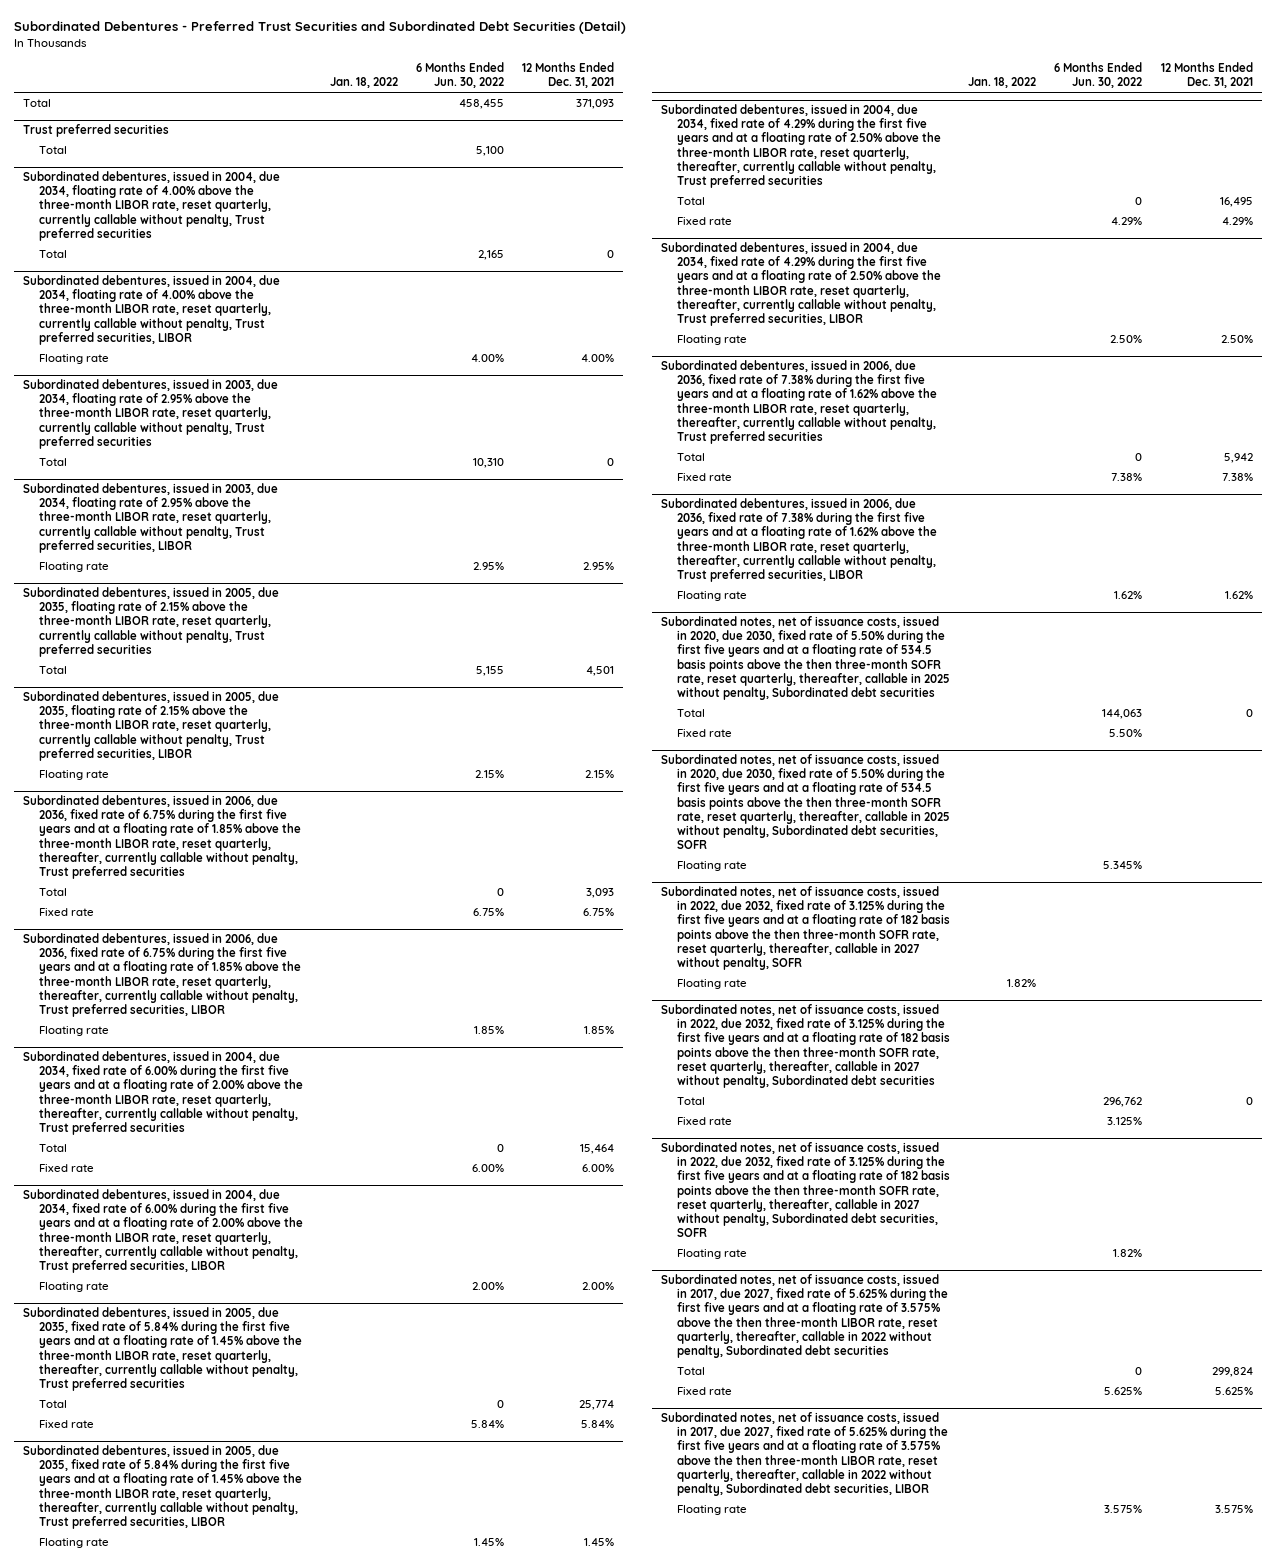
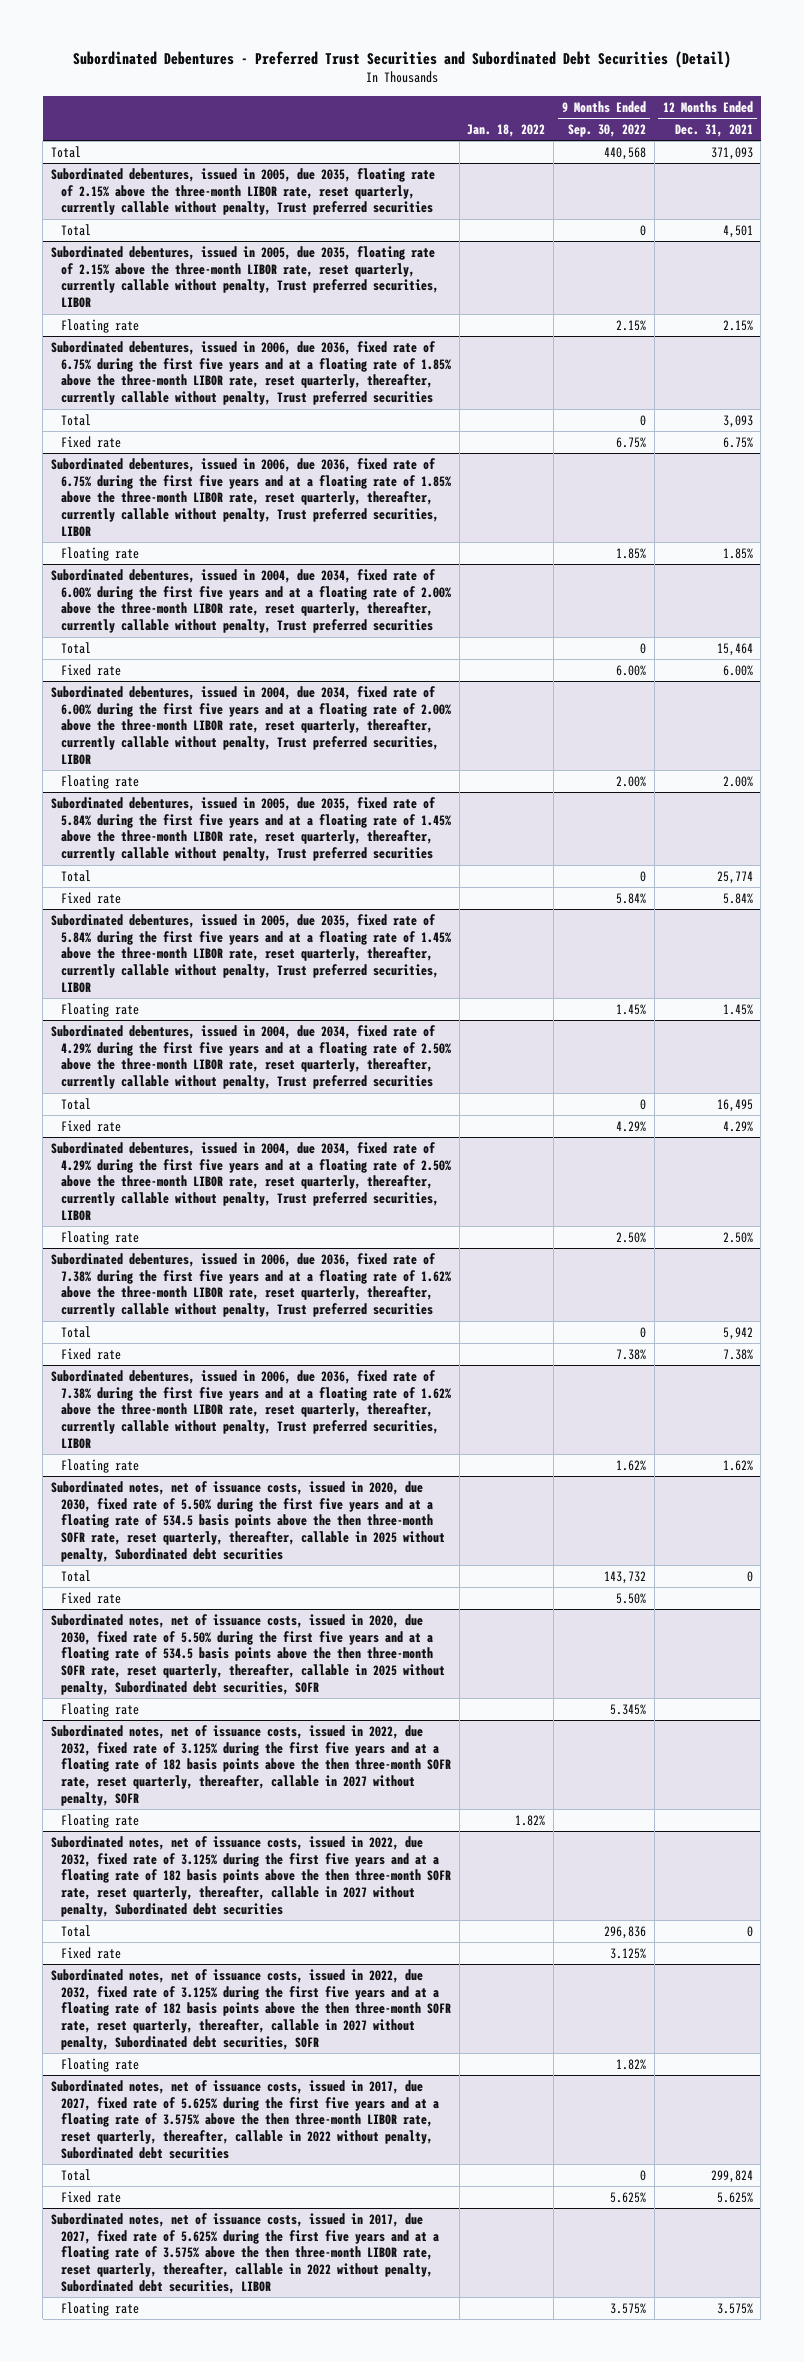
- | Jan. 18, 2022 | 6 Months Ended Jun. 30, 2022 | 12 Months Ended Dec. 31, 2021
+ | Jan. 18, 2022 | 9 Months Ended Sep. 30, 2022 | 12 Months Ended Dec. 31, 2021
- Trust preferred securities
- Total | | 5,100 |
- Subordinated debentures, issued in 2004, due 2034, floating rate of 4.00% above the three-month LIBOR rate, reset quarterly, currently callable without penalty, Trust preferred securities
- Total | | 2,165 | 0
- Subordinated debentures, issued in 2004, due 2034, floating rate of 4.00% above the three-month LIBOR rate, reset quarterly, currently callable without penalty, Trust preferred securities, LIBOR
- Floating rate | | 4.00% | 4.00%
- Subordinated debentures, issued in 2003, due 2034, floating rate of 2.95% above the three-month LIBOR rate, reset quarterly, currently callable without penalty, Trust preferred securities
- Total | | 10,310 | 0
- Subordinated debentures, issued in 2003, due 2034, floating rate of 2.95% above the three-month LIBOR rate, reset quarterly, currently callable without penalty, Trust preferred securities, LIBOR
- Floating rate | | 2.95% | 2.95%

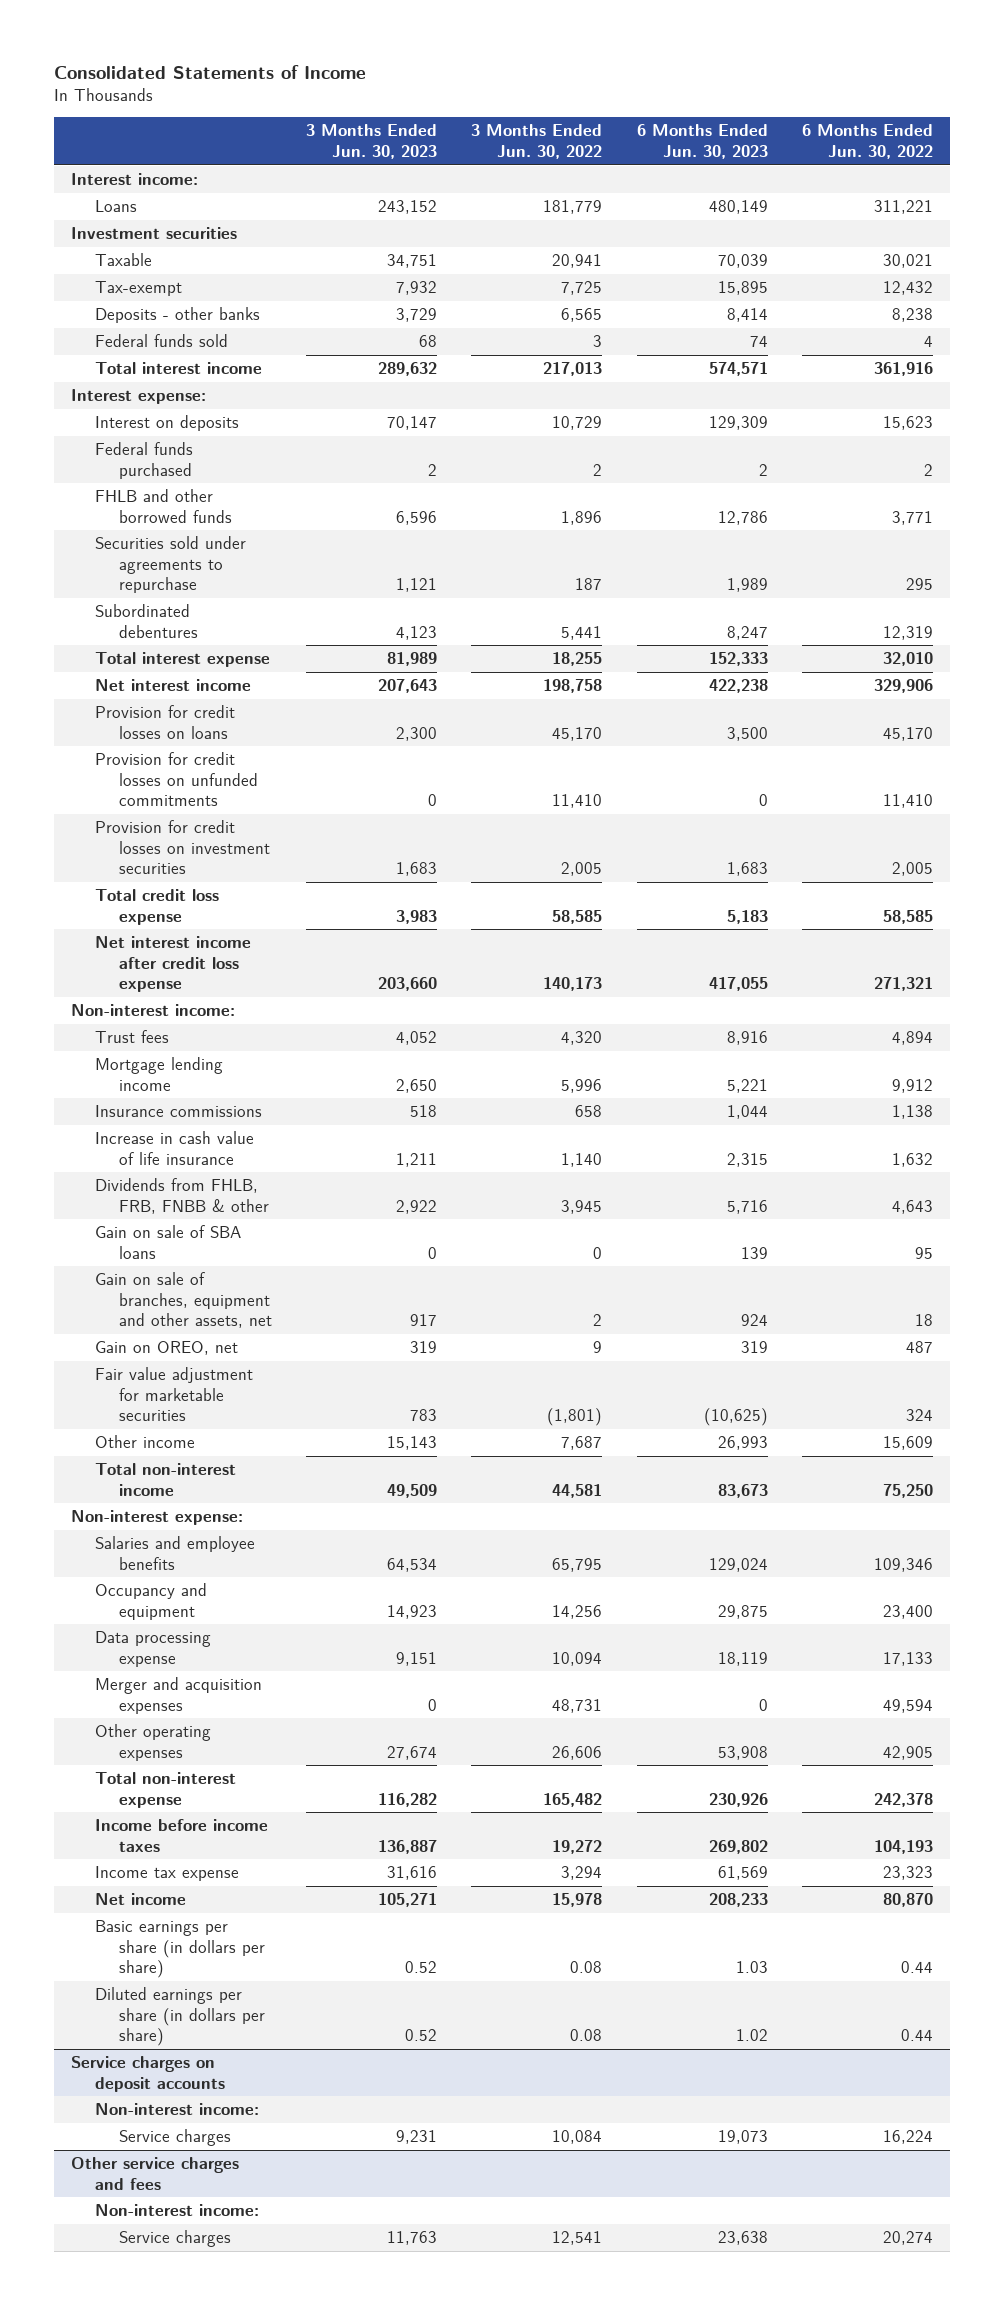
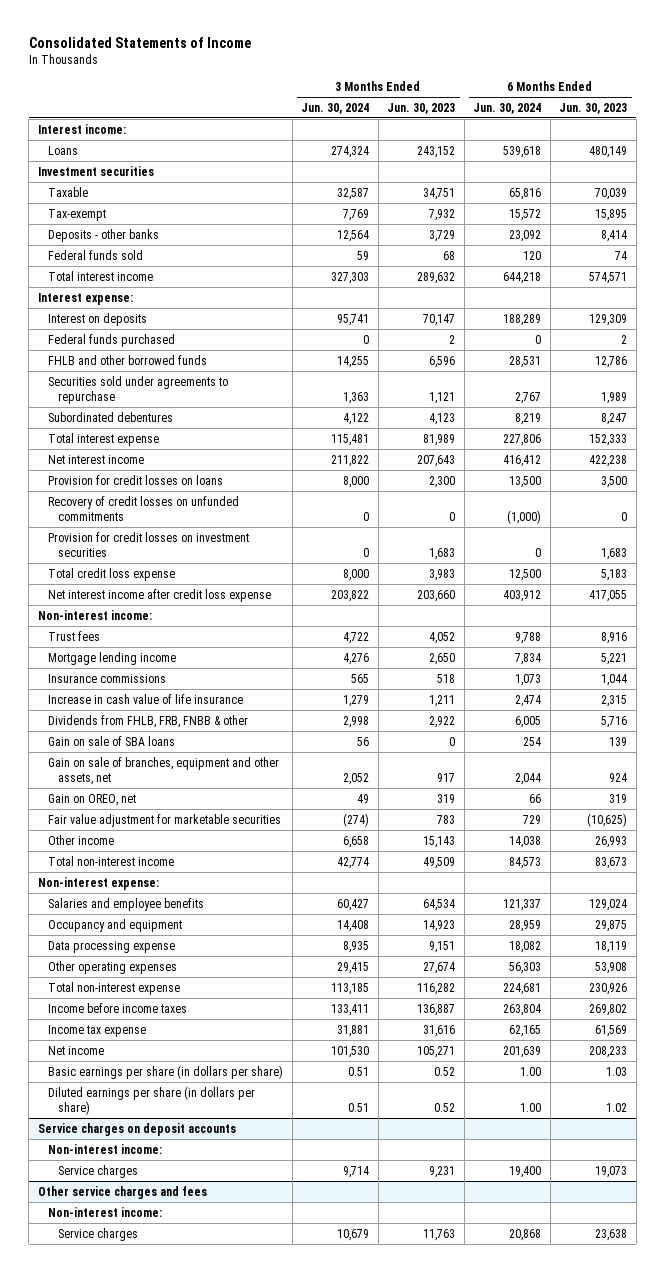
- | 3 Months Ended Jun. 30, 2023 | 3 Months Ended Jun. 30, 2022 | 6 Months Ended Jun. 30, 2023 | 6 Months Ended Jun. 30, 2022
+ | 3 Months Ended Jun. 30, 2024 | 3 Months Ended Jun. 30, 2023 | 6 Months Ended Jun. 30, 2024 | 6 Months Ended Jun. 30, 2023
- Provision for credit losses on unfunded commitments | 0 | 11,410 | 0 | 11,410
+ Recovery of credit losses on unfunded commitments | 0 | 0 | (1,000) | 0
- Merger and acquisition expenses | 0 | 48,731 | 0 | 49,594

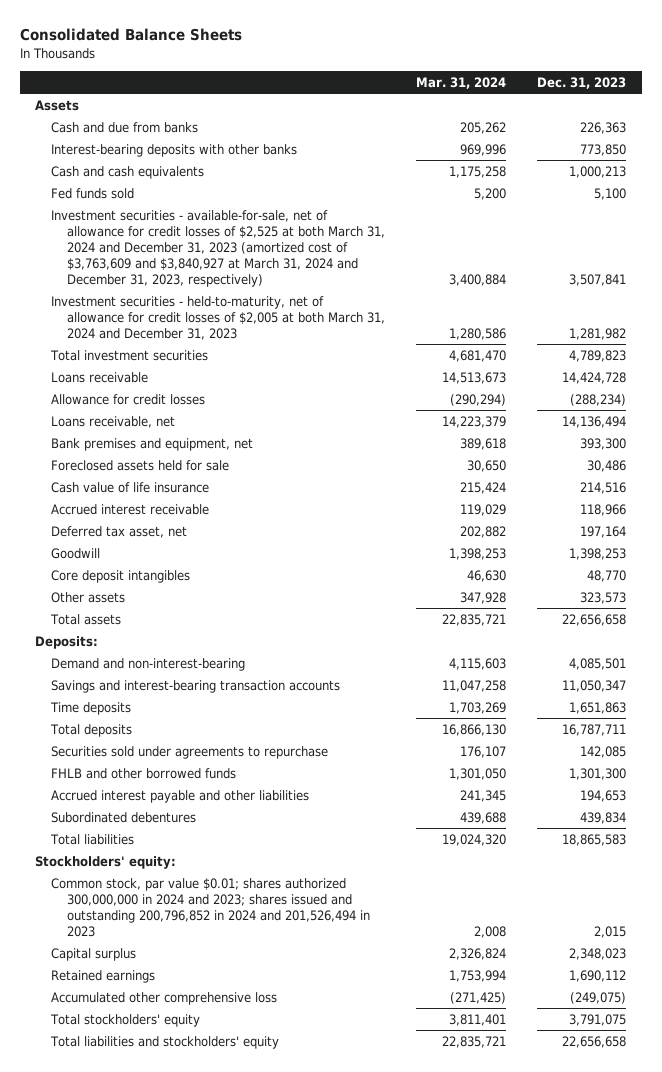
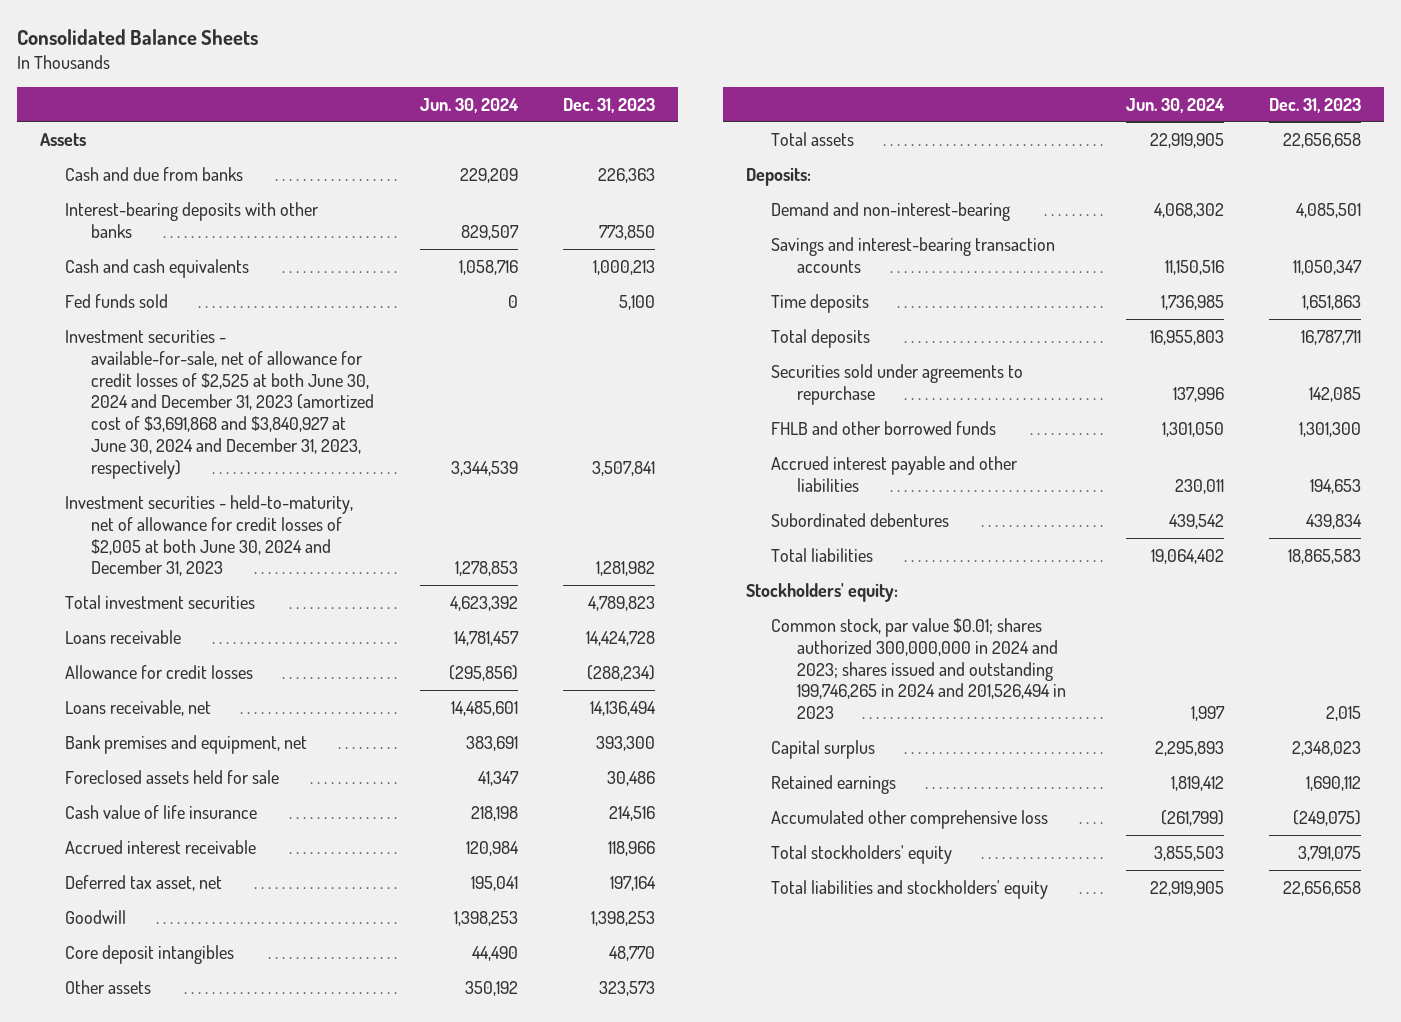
- | Mar. 31, 2024 | Dec. 31, 2023
+ | Jun. 30, 2024 | Dec. 31, 2023
- Investment securities - available-for-sale, net of allowance for credit losses of $2,525 at both March 31, 2024 and December 31, 2023 (amortized cost of $3,763,609 and $3,840,927 at March 31, 2024 and December 31, 2023, respectively) | 3,400,884 | 3,507,841
- Investment securities - held-to-maturity, net of allowance for credit losses of $2,005 at both March 31, 2024 and December 31, 2023 | 1,280,586 | 1,281,982
+ Investment securities - available-for-sale, net of allowance for credit losses of $2,525 at both June 30, 2024 and December 31, 2023 (amortized cost of $3,691,868 and $3,840,927 at June 30, 2024 and December 31, 2023, respectively) | 3,344,539 | 3,507,841
+ Investment securities - held-to-maturity, net of allowance for credit losses of $2,005 at both June 30, 2024 and December 31, 2023 | 1,278,853 | 1,281,982
- Common stock, par value $0.01; shares authorized 300,000,000 in 2024 and 2023; shares issued and outstanding 200,796,852 in 2024 and 201,526,494 in 2023 | 2,008 | 2,015
+ Common stock, par value $0.01; shares authorized 300,000,000 in 2024 and 2023; shares issued and outstanding 199,746,265 in 2024 and 201,526,494 in 2023 | 1,997 | 2,015

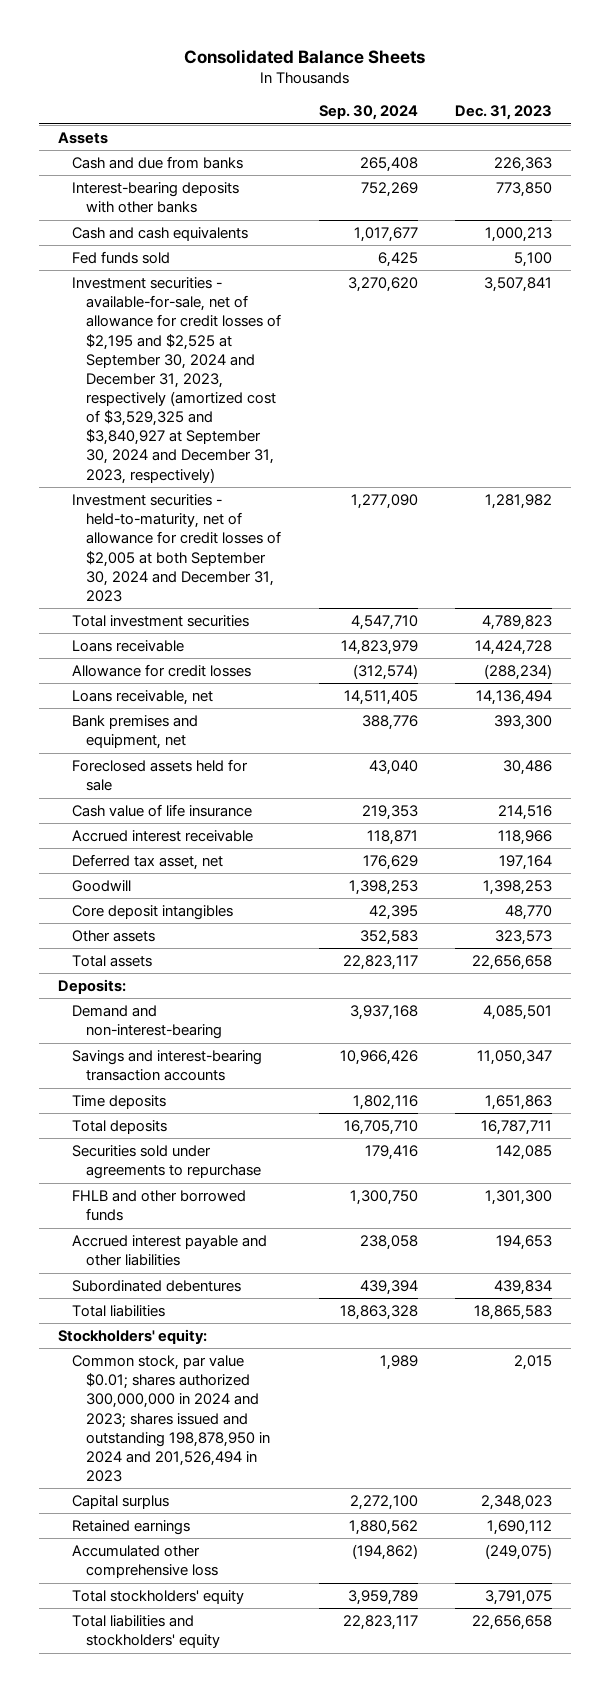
- | Jun. 30, 2024 | Dec. 31, 2023
+ | Sep. 30, 2024 | Dec. 31, 2023
- Investment securities - available-for-sale, net of allowance for credit losses of $2,525 at both June 30, 2024 and December 31, 2023 (amortized cost of $3,691,868 and $3,840,927 at June 30, 2024 and December 31, 2023, respectively) | 3,344,539 | 3,507,841
- Investment securities - held-to-maturity, net of allowance for credit losses of $2,005 at both June 30, 2024 and December 31, 2023 | 1,278,853 | 1,281,982
+ Investment securities - available-for-sale, net of allowance for credit losses of $2,195 and $2,525 at September 30, 2024 and December 31, 2023, respectively (amortized cost of $3,529,325 and $3,840,927 at September 30, 2024 and December 31, 2023, respectively) | 3,270,620 | 3,507,841
+ Investment securities - held-to-maturity, net of allowance for credit losses of $2,005 at both September 30, 2024 and December 31, 2023 | 1,277,090 | 1,281,982
- Common stock, par value $0.01; shares authorized 300,000,000 in 2024 and 2023; shares issued and outstanding 199,746,265 in 2024 and 201,526,494 in 2023 | 1,997 | 2,015
+ Common stock, par value $0.01; shares authorized 300,000,000 in 2024 and 2023; shares issued and outstanding 198,878,950 in 2024 and 201,526,494 in 2023 | 1,989 | 2,015

